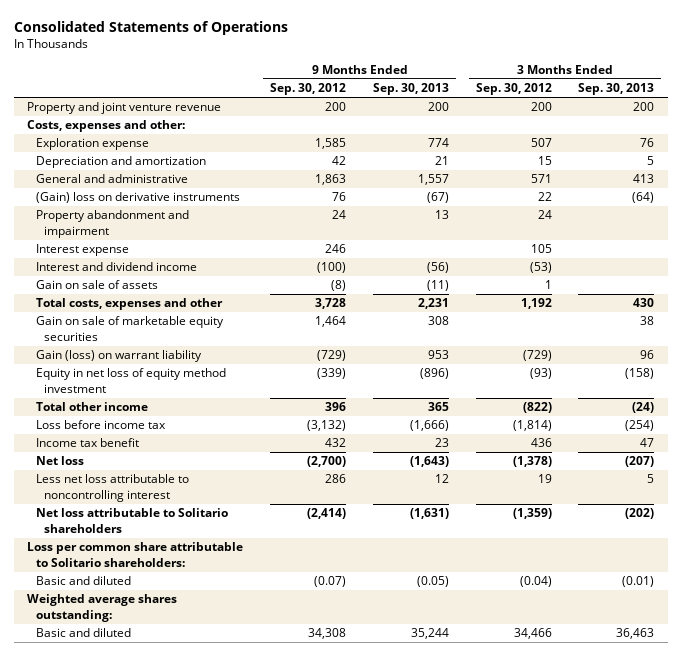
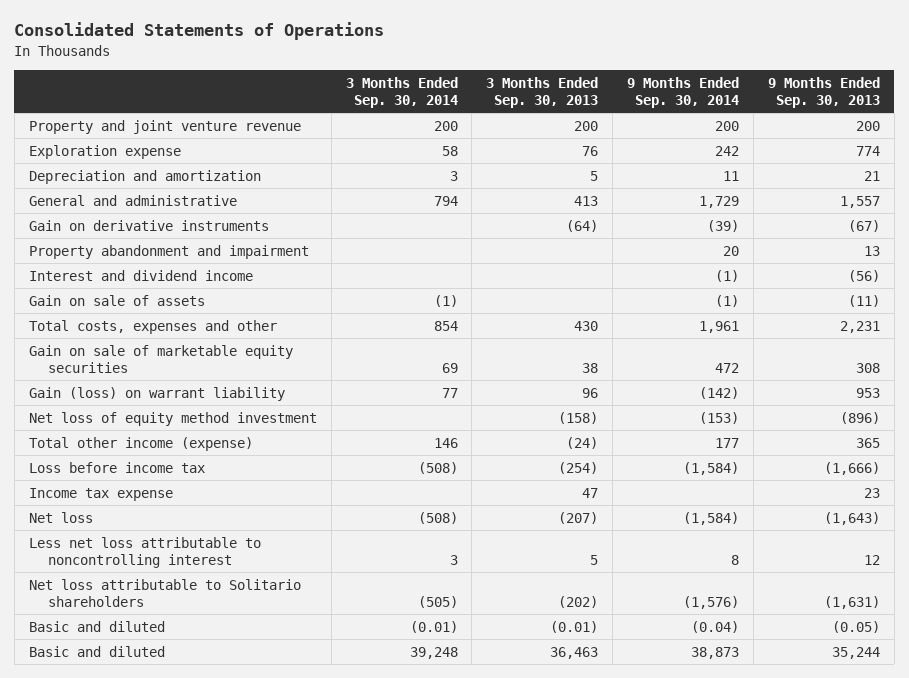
- | 9 Months Ended Sep. 30, 2012 | 9 Months Ended Sep. 30, 2013 | 3 Months Ended Sep. 30, 2012 | 3 Months Ended Sep. 30, 2013
+ | 3 Months Ended Sep. 30, 2014 | 3 Months Ended Sep. 30, 2013 | 9 Months Ended Sep. 30, 2014 | 9 Months Ended Sep. 30, 2013
- Costs, expenses and other:
- (Gain) loss on derivative instruments | 76 | (67) | 22 | (64)
+ Gain on derivative instruments | | (64) | (39) | (67)
- Interest expense | 246 | | 105 |
- Equity in net loss of equity method investment | (339) | (896) | (93) | (158)
- Total other income | 396 | 365 | (822) | (24)
+ Net loss of equity method investment | | (158) | (153) | (896)
+ Total other income (expense) | 146 | (24) | 177 | 365
- Income tax benefit | 432 | 23 | 436 | 47
+ Income tax expense | | 47 | | 23
- Loss per common share attributable to Solitario shareholders:
- Weighted average shares outstanding:

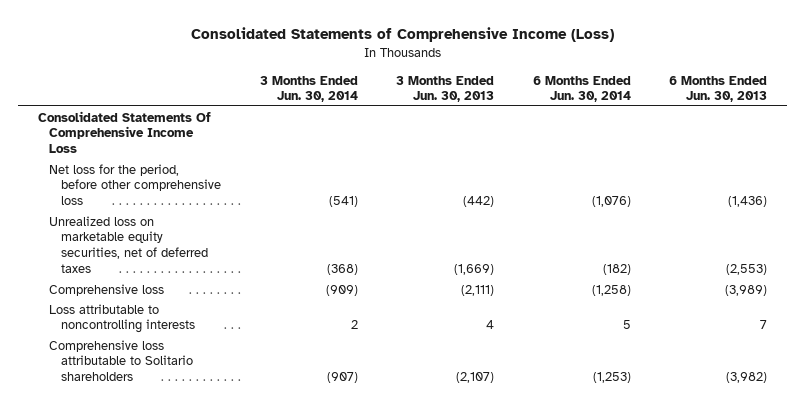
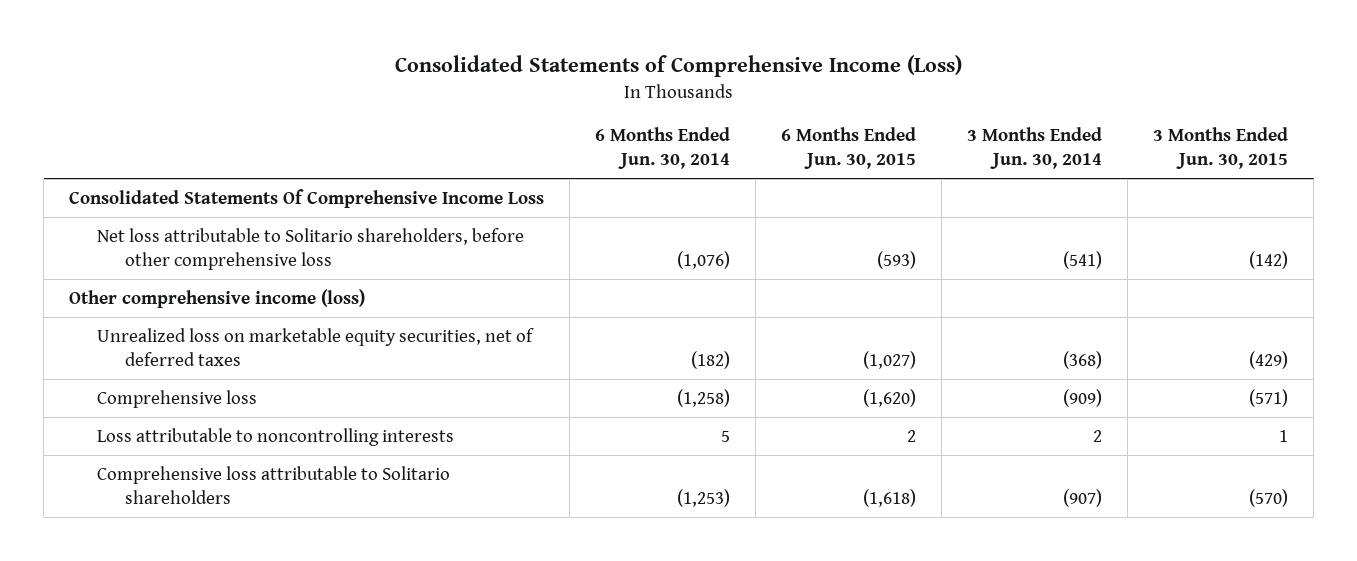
- | 3 Months Ended Jun. 30, 2014 | 3 Months Ended Jun. 30, 2013 | 6 Months Ended Jun. 30, 2014 | 6 Months Ended Jun. 30, 2013
+ | 6 Months Ended Jun. 30, 2014 | 6 Months Ended Jun. 30, 2015 | 3 Months Ended Jun. 30, 2014 | 3 Months Ended Jun. 30, 2015
- Net loss for the period, before other comprehensive loss | (541) | (442) | (1,076) | (1,436)
+ Net loss attributable to Solitario shareholders, before other comprehensive loss | (1,076) | (593) | (541) | (142)
+ Other comprehensive income (loss)

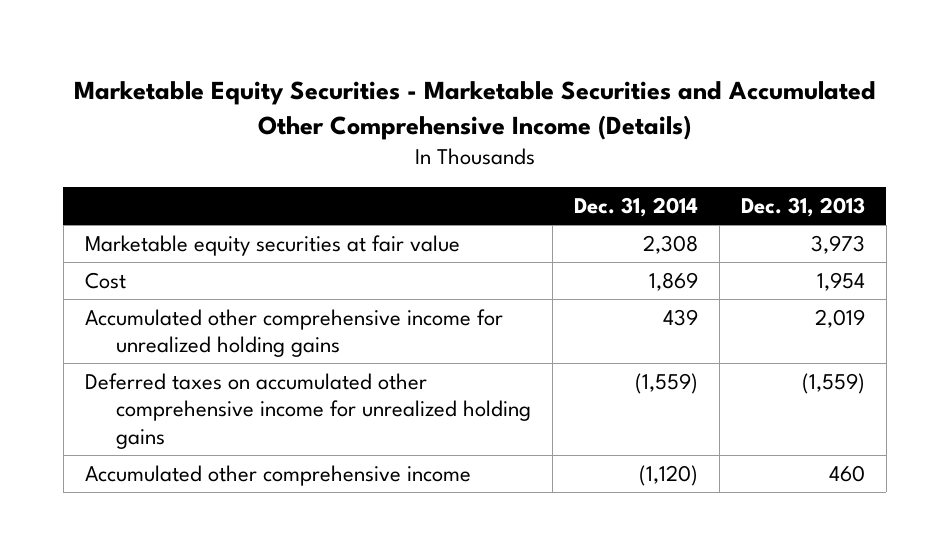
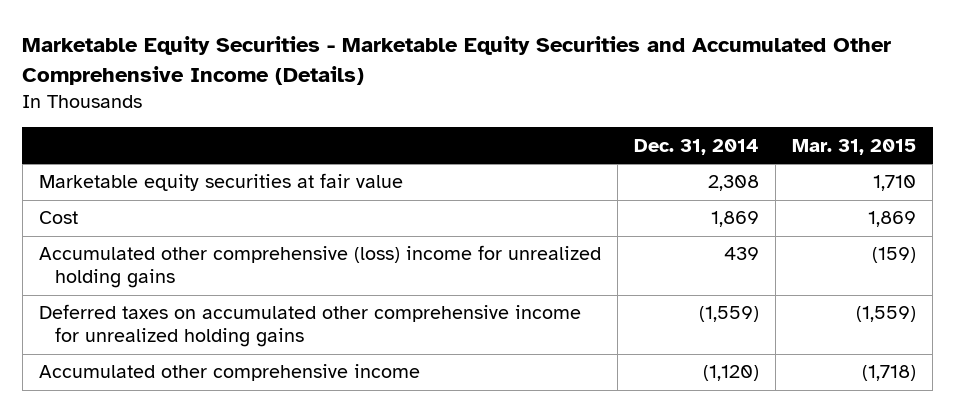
- Marketable Equity Securities - Marketable Securities and Accumulated Other Comprehensive Income (Details)
+ Marketable Equity Securities - Marketable Equity Securities and Accumulated Other Comprehensive Income (Details)
- | Dec. 31, 2014 | Dec. 31, 2013
+ | Dec. 31, 2014 | Mar. 31, 2015
- Accumulated other comprehensive income for unrealized holding gains | 439 | 2,019
+ Accumulated other comprehensive (loss) income for unrealized holding gains | 439 | (159)

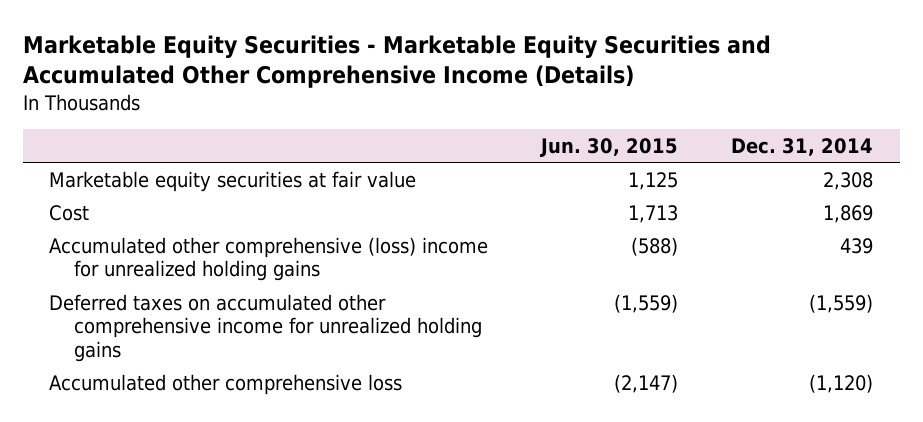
- | Dec. 31, 2014 | Mar. 31, 2015
+ | Jun. 30, 2015 | Dec. 31, 2014
- Accumulated other comprehensive income | (1,120) | (1,718)
+ Accumulated other comprehensive loss | (2,147) | (1,120)

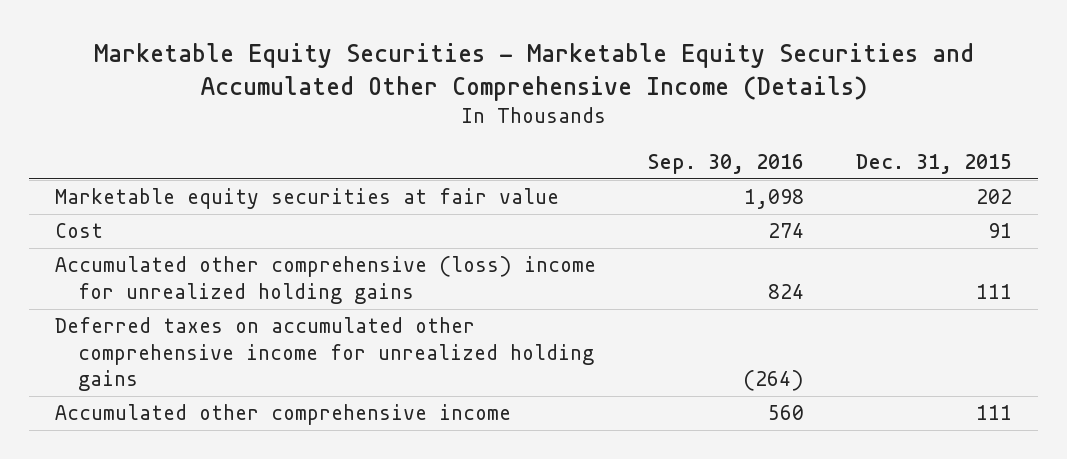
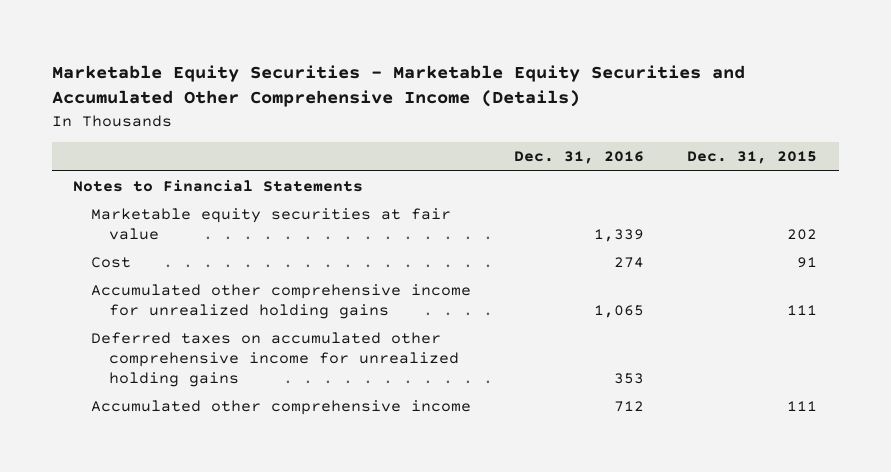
- | Sep. 30, 2016 | Dec. 31, 2015
+ | Dec. 31, 2016 | Dec. 31, 2015
+ Notes to Financial Statements
- Accumulated other comprehensive (loss) income for unrealized holding gains | 824 | 111
+ Accumulated other comprehensive income for unrealized holding gains | 1,065 | 111

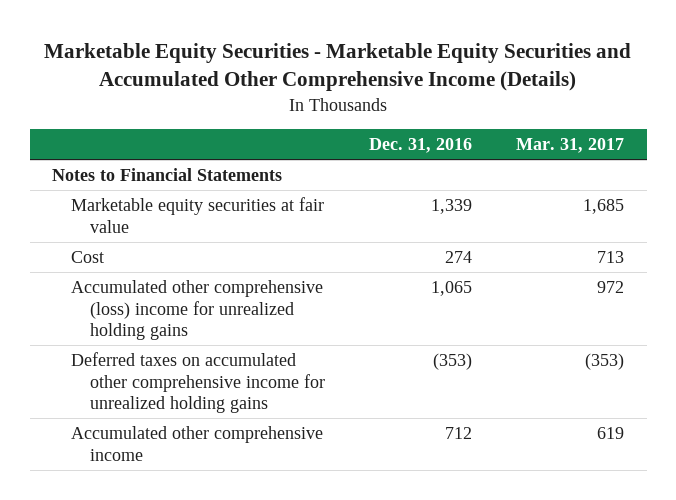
- | Dec. 31, 2016 | Dec. 31, 2015
+ | Dec. 31, 2016 | Mar. 31, 2017
- Accumulated other comprehensive income for unrealized holding gains | 1,065 | 111
- Deferred taxes on accumulated other comprehensive income for unrealized holding gains | 353 |
+ Accumulated other comprehensive (loss) income for unrealized holding gains | 1,065 | 972
+ Deferred taxes on accumulated other comprehensive income for unrealized holding gains | (353) | (353)

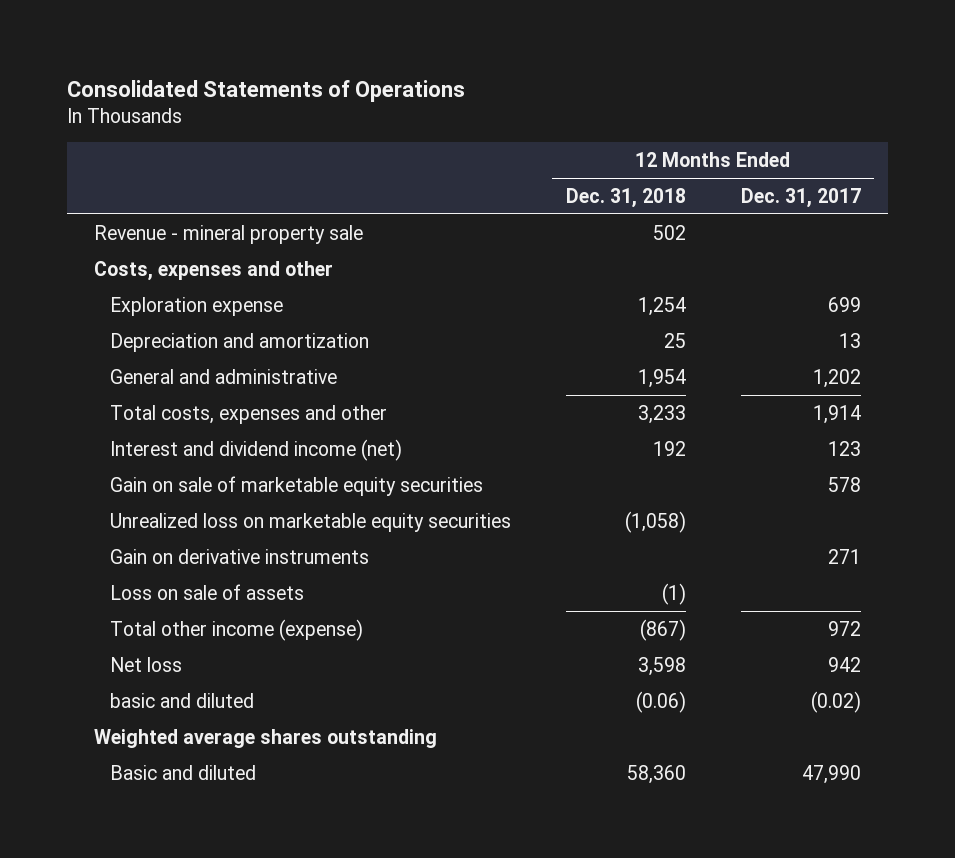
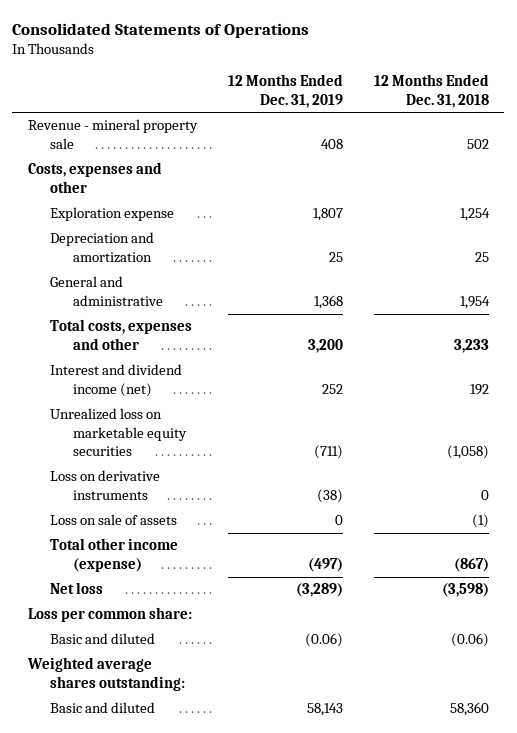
- | 12 Months Ended Dec. 31, 2018 | 12 Months Ended Dec. 31, 2017
+ | 12 Months Ended Dec. 31, 2019 | 12 Months Ended Dec. 31, 2018
- Gain on sale of marketable equity securities | | 578
- Gain on derivative instruments | | 271
+ Loss on derivative instruments | (38) | 0
- Net loss | 3,598 | 942
- basic and diluted | (0.06) | (0.02)
- Weighted average shares outstanding
+ Net loss | (3,289) | (3,598)
+ Loss per common share:
+ Basic and diluted | (0.06) | (0.06)
+ Weighted average shares outstanding:

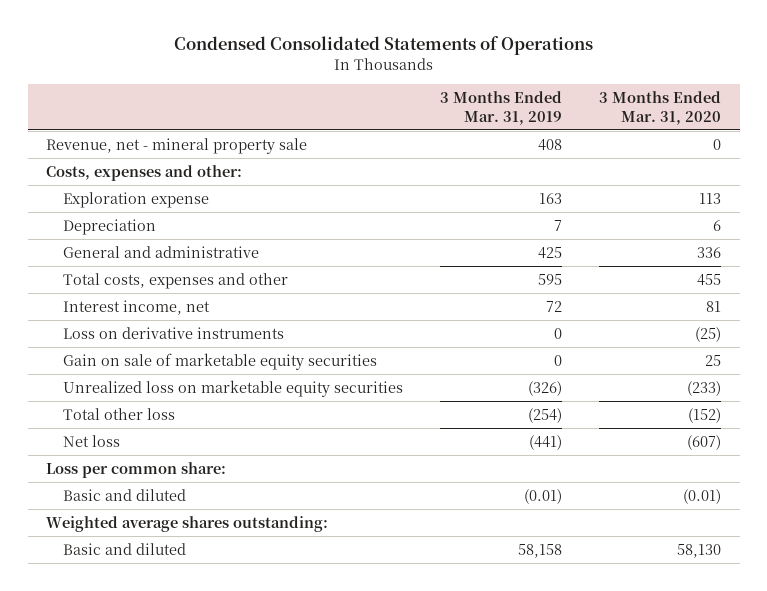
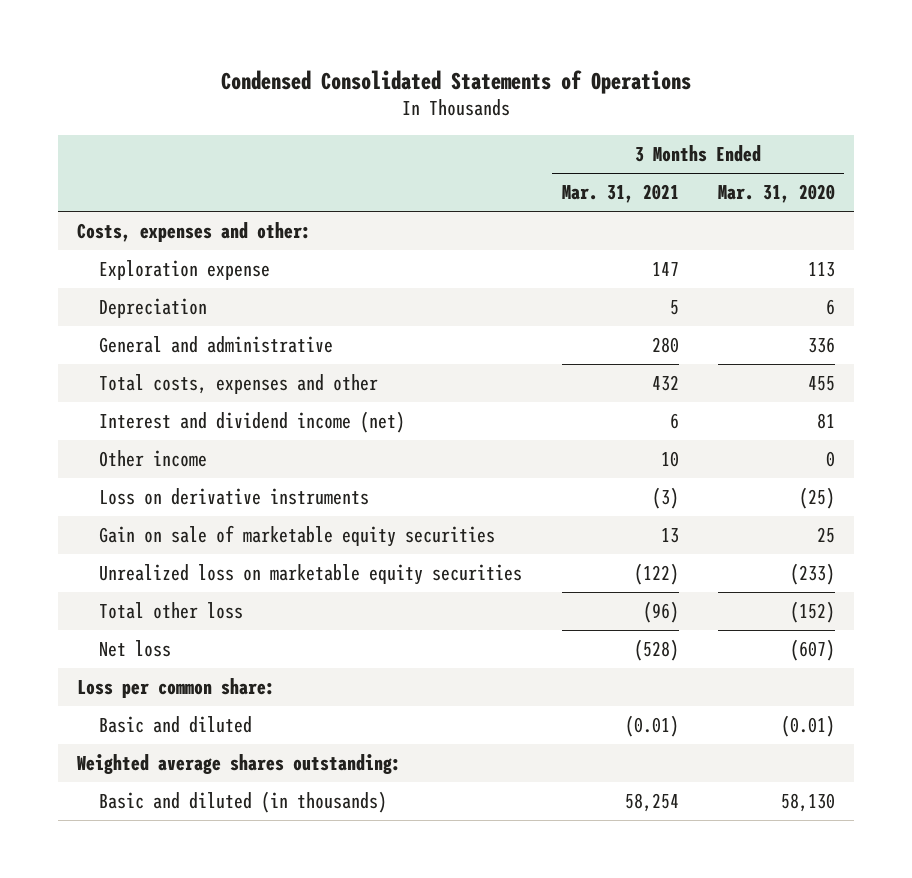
- | 3 Months Ended Mar. 31, 2019 | 3 Months Ended Mar. 31, 2020
+ | 3 Months Ended Mar. 31, 2021 | 3 Months Ended Mar. 31, 2020
- Revenue, net - mineral property sale | 408 | 0
- Interest income, net | 72 | 81
+ Interest and dividend income (net) | 6 | 81
+ Other income | 10 | 0
- Basic and diluted | 58,158 | 58,130
+ Basic and diluted (in thousands) | 58,254 | 58,130

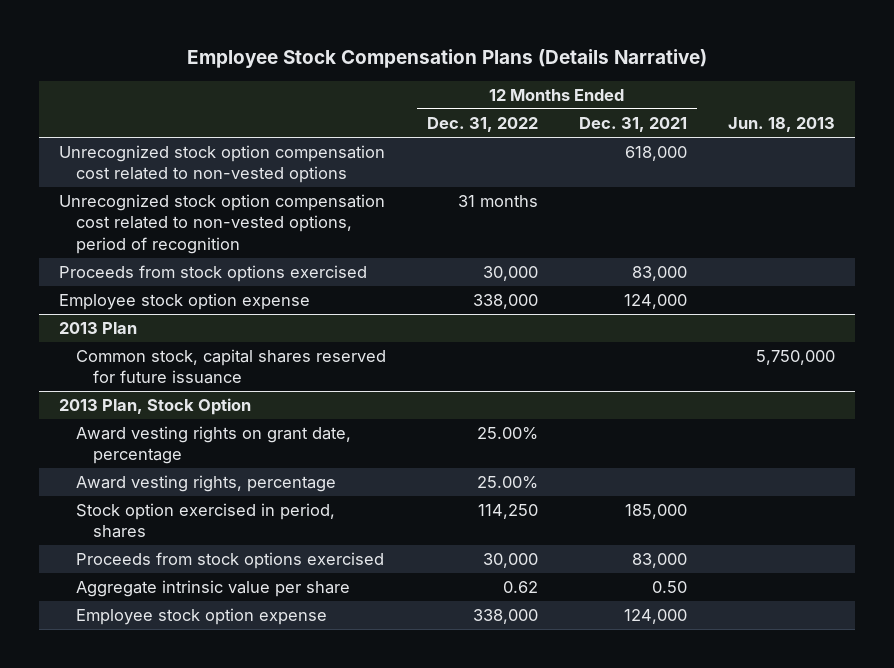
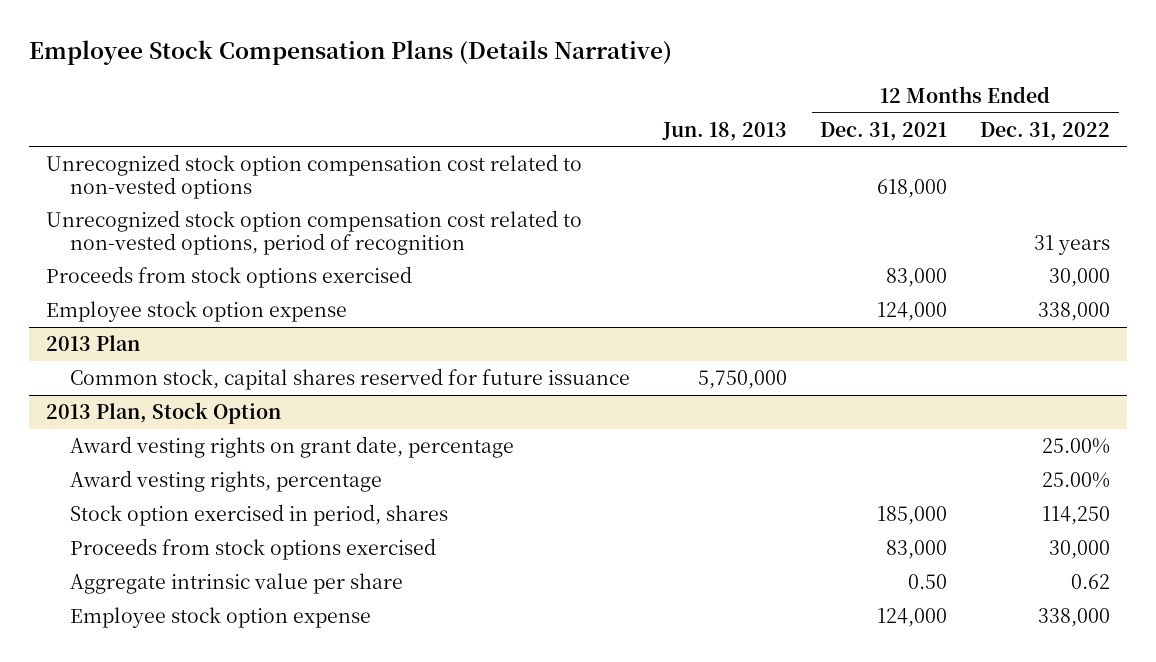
- | 12 Months Ended Dec. 31, 2022 | 12 Months Ended Dec. 31, 2021 | Jun. 18, 2013
+ | Jun. 18, 2013 | 12 Months Ended Dec. 31, 2021 | 12 Months Ended Dec. 31, 2022
- Unrecognized stock option compensation cost related to non-vested options, period of recognition | 31 months | |
+ Unrecognized stock option compensation cost related to non-vested options, period of recognition | | | 31 years

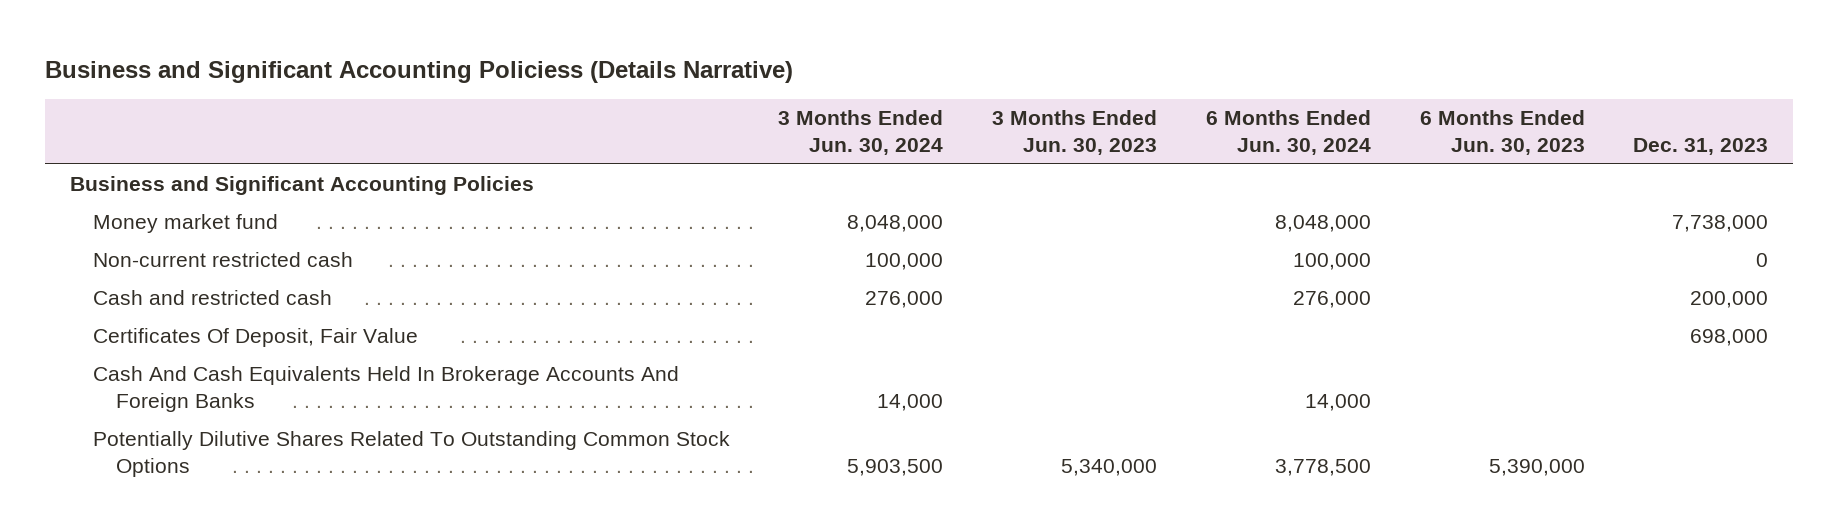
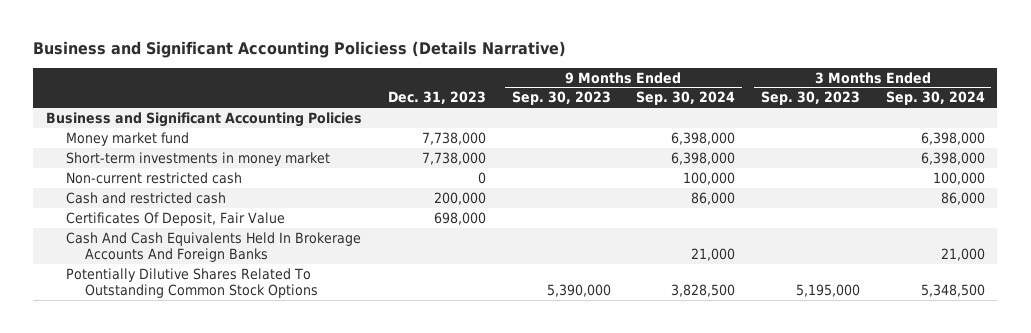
- | 3 Months Ended Jun. 30, 2024 | 3 Months Ended Jun. 30, 2023 | 6 Months Ended Jun. 30, 2024 | 6 Months Ended Jun. 30, 2023 | Dec. 31, 2023
+ | Dec. 31, 2023 | 9 Months Ended Sep. 30, 2023 | 9 Months Ended Sep. 30, 2024 | 3 Months Ended Sep. 30, 2023 | 3 Months Ended Sep. 30, 2024
+ Short-term investments in money market | 7,738,000 | | 6,398,000 | | 6,398,000

